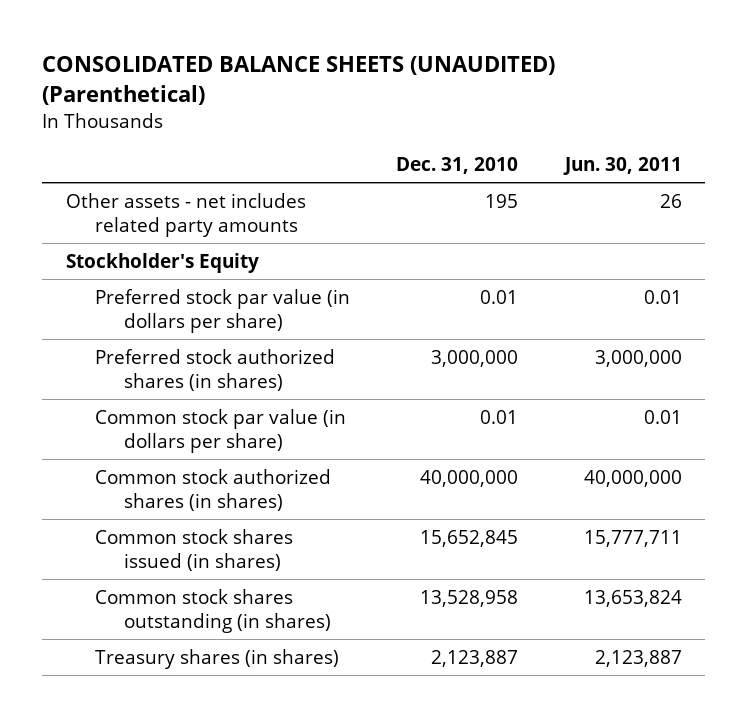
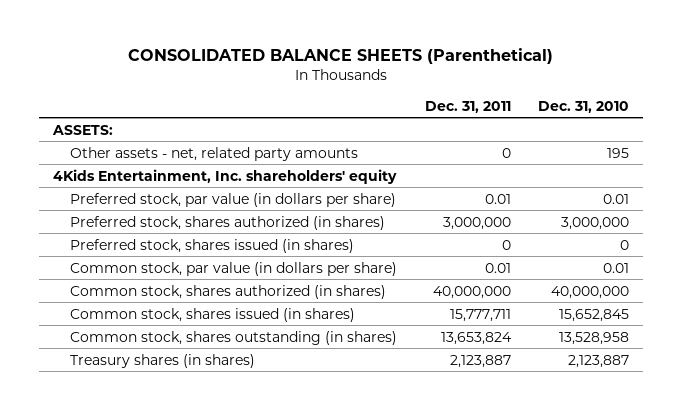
- CONSOLIDATED BALANCE SHEETS (UNAUDITED) (Parenthetical)
+ CONSOLIDATED BALANCE SHEETS (Parenthetical)
- | Dec. 31, 2010 | Jun. 30, 2011
+ | Dec. 31, 2011 | Dec. 31, 2010
- Other assets - net includes related party amounts | 195 | 26
- Stockholder's Equity
- Preferred stock par value (in dollars per share) | 0.01 | 0.01
- Preferred stock authorized shares (in shares) | 3,000,000 | 3,000,000
- Common stock par value (in dollars per share) | 0.01 | 0.01
- Common stock authorized shares (in shares) | 40,000,000 | 40,000,000
- Common stock shares issued (in shares) | 15,652,845 | 15,777,711
- Common stock shares outstanding (in shares) | 13,528,958 | 13,653,824
+ ASSETS:
+ Other assets - net, related party amounts | 0 | 195
+ 4Kids Entertainment, Inc. shareholders' equity
+ Preferred stock, par value (in dollars per share) | 0.01 | 0.01
+ Preferred stock, shares authorized (in shares) | 3,000,000 | 3,000,000
+ Preferred stock, shares issued (in shares) | 0 | 0
+ Common stock, par value (in dollars per share) | 0.01 | 0.01
+ Common stock, shares authorized (in shares) | 40,000,000 | 40,000,000
+ Common stock, shares issued (in shares) | 15,777,711 | 15,652,845
+ Common stock, shares outstanding (in shares) | 13,653,824 | 13,528,958

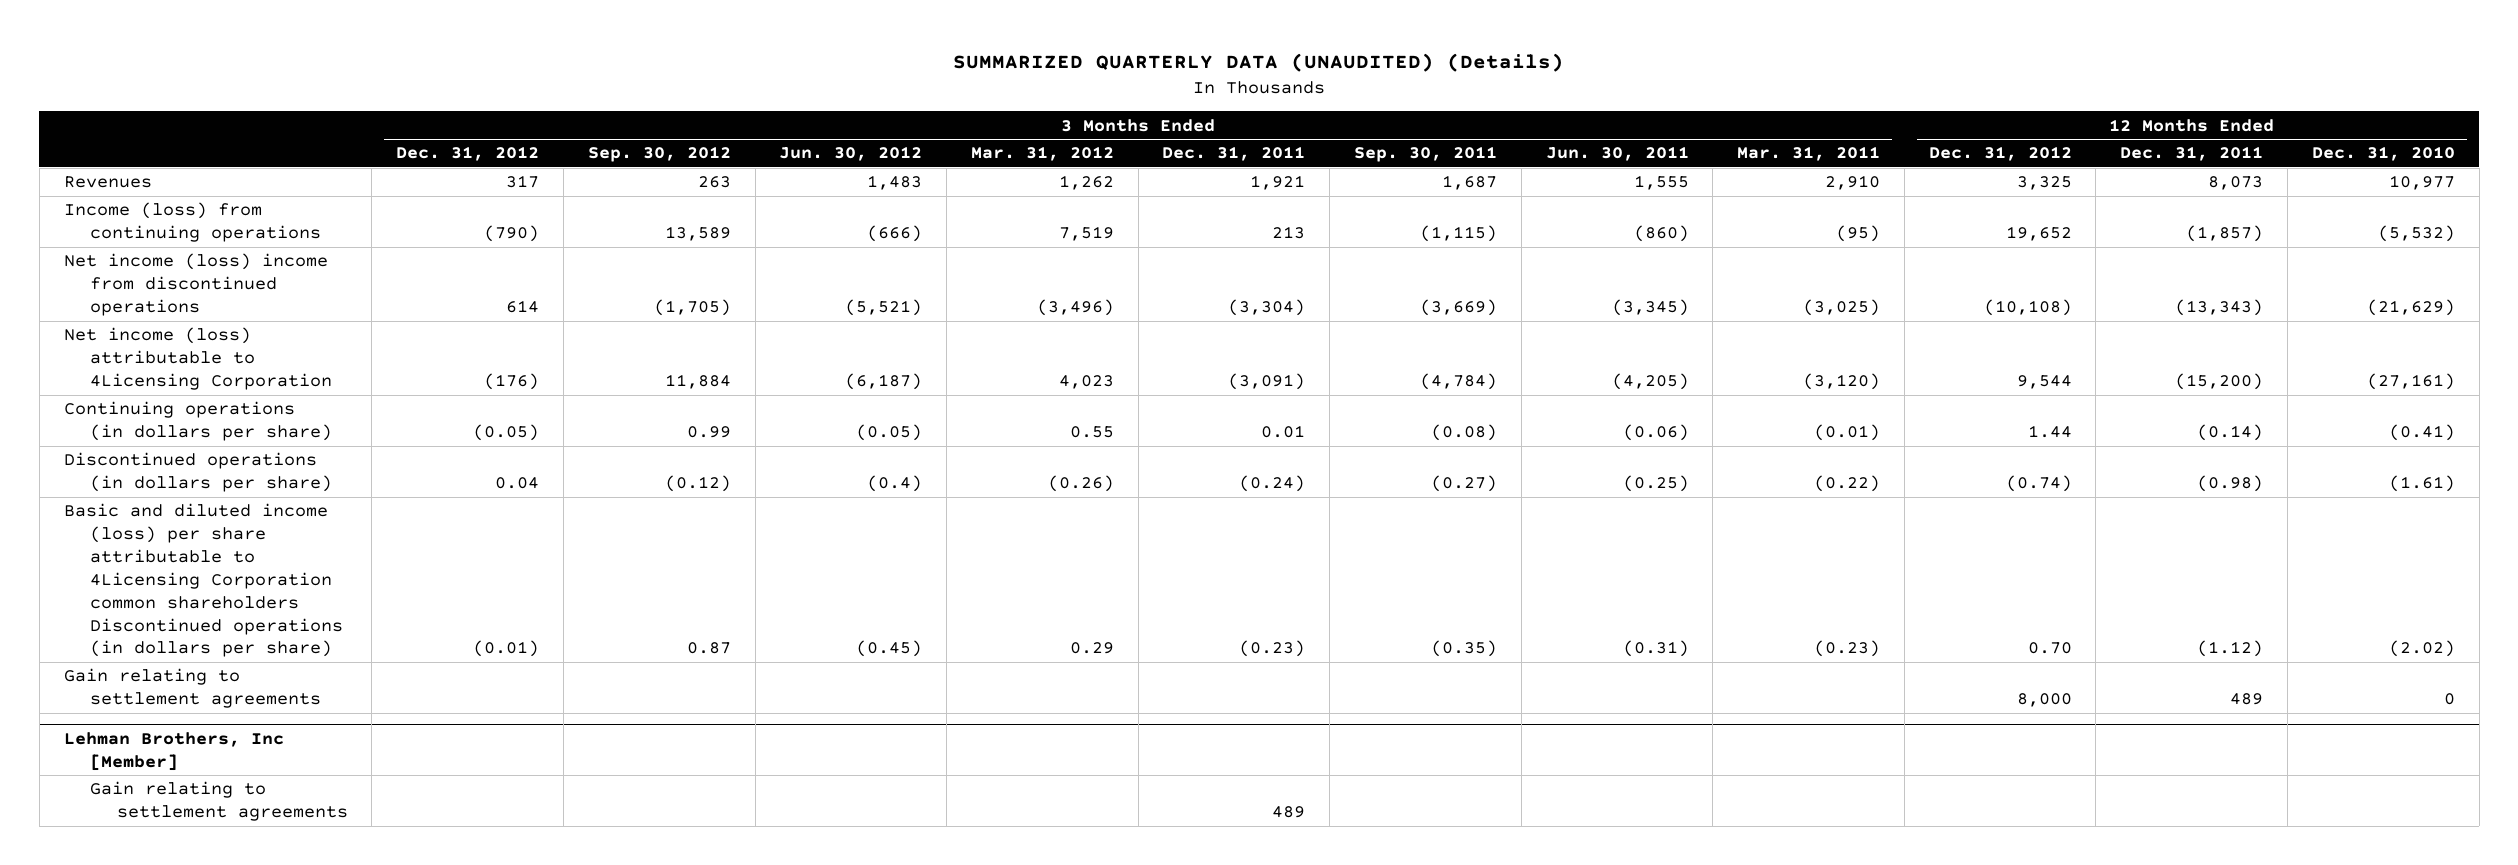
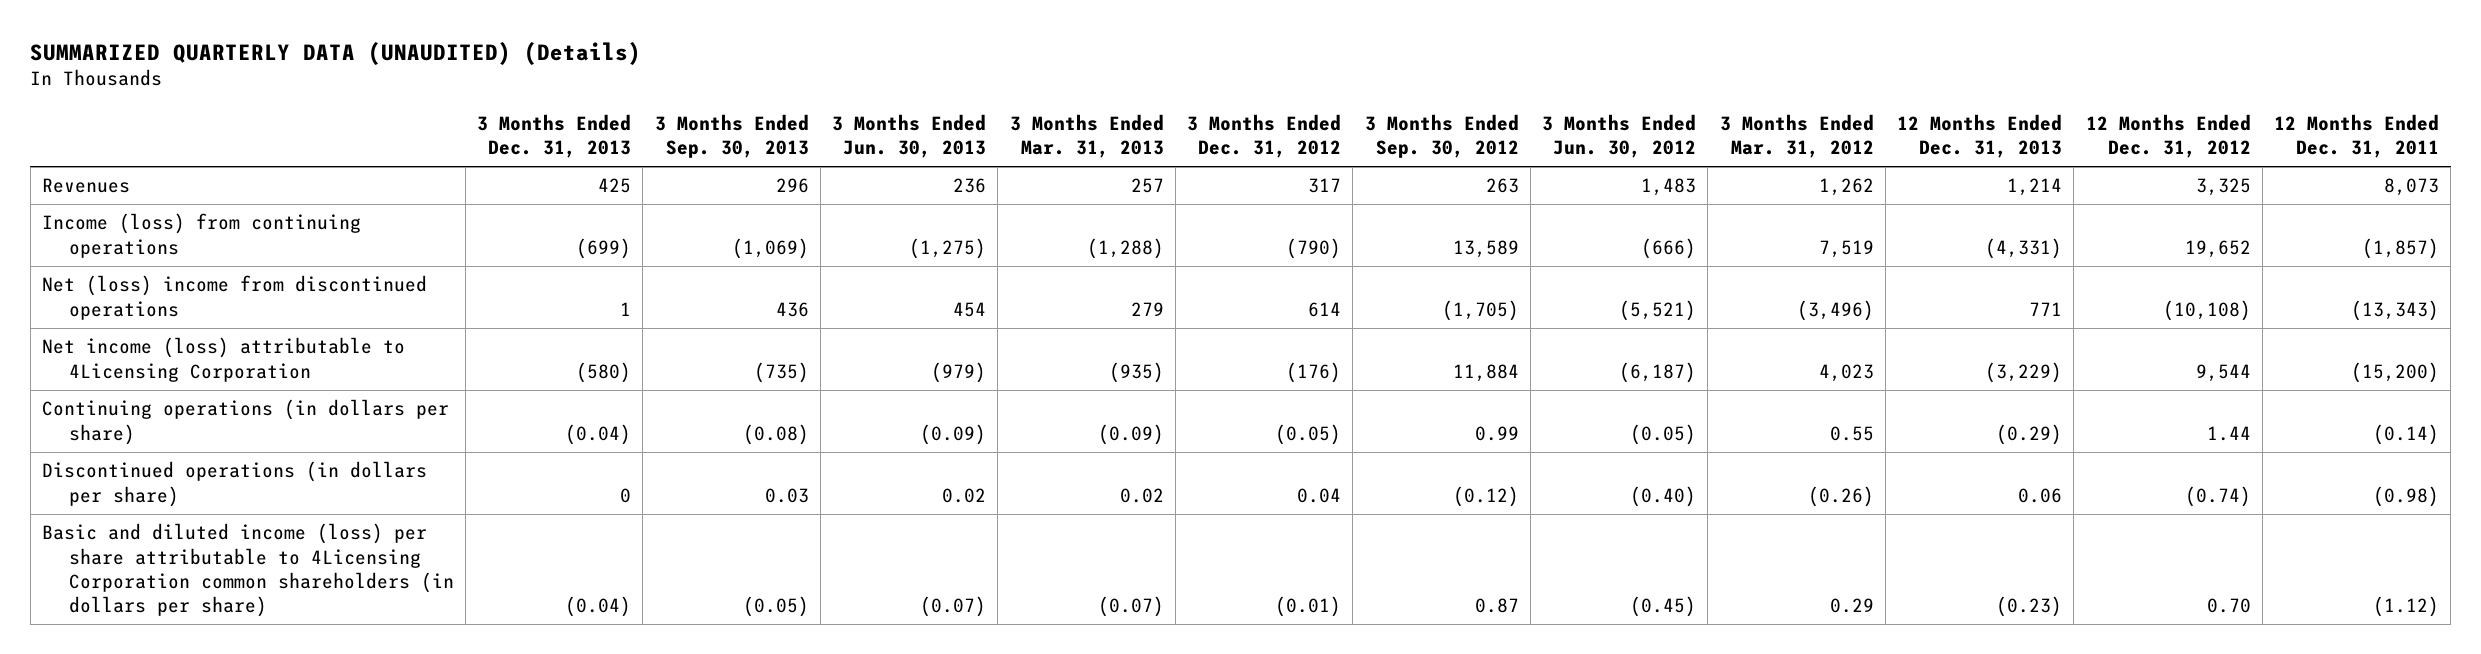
- | 3 Months Ended Dec. 31, 2012 | 3 Months Ended Sep. 30, 2012 | 3 Months Ended Jun. 30, 2012 | 3 Months Ended Mar. 31, 2012 | 3 Months Ended Dec. 31, 2011 | 3 Months Ended Sep. 30, 2011 | 3 Months Ended Jun. 30, 2011 | 3 Months Ended Mar. 31, 2011 | 12 Months Ended Dec. 31, 2012 | 12 Months Ended Dec. 31, 2011 | 12 Months Ended Dec. 31, 2010
+ | 3 Months Ended Dec. 31, 2013 | 3 Months Ended Sep. 30, 2013 | 3 Months Ended Jun. 30, 2013 | 3 Months Ended Mar. 31, 2013 | 3 Months Ended Dec. 31, 2012 | 3 Months Ended Sep. 30, 2012 | 3 Months Ended Jun. 30, 2012 | 3 Months Ended Mar. 31, 2012 | 12 Months Ended Dec. 31, 2013 | 12 Months Ended Dec. 31, 2012 | 12 Months Ended Dec. 31, 2011
- Net income (loss) income from discontinued operations | 614 | (1,705) | (5,521) | (3,496) | (3,304) | (3,669) | (3,345) | (3,025) | (10,108) | (13,343) | (21,629)
+ Net (loss) income from discontinued operations | 1 | 436 | 454 | 279 | 614 | (1,705) | (5,521) | (3,496) | 771 | (10,108) | (13,343)
- Discontinued operations (in dollars per share) | 0.04 | (0.12) | (0.4) | (0.26) | (0.24) | (0.27) | (0.25) | (0.22) | (0.74) | (0.98) | (1.61)
- Basic and diluted income (loss) per share attributable to 4Licensing Corporation common shareholders Discontinued operations (in dollars per share) | (0.01) | 0.87 | (0.45) | 0.29 | (0.23) | (0.35) | (0.31) | (0.23) | 0.70 | (1.12) | (2.02)
- Gain relating to settlement agreements | | | | | | | | | 8,000 | 489 | 0
- Lehman Brothers, Inc [Member]
- Gain relating to settlement agreements | | | | | 489 | | | | | |
+ Discontinued operations (in dollars per share) | 0 | 0.03 | 0.02 | 0.02 | 0.04 | (0.12) | (0.40) | (0.26) | 0.06 | (0.74) | (0.98)
+ Basic and diluted income (loss) per share attributable to 4Licensing Corporation common shareholders (in dollars per share) | (0.04) | (0.05) | (0.07) | (0.07) | (0.01) | 0.87 | (0.45) | 0.29 | (0.23) | 0.70 | (1.12)

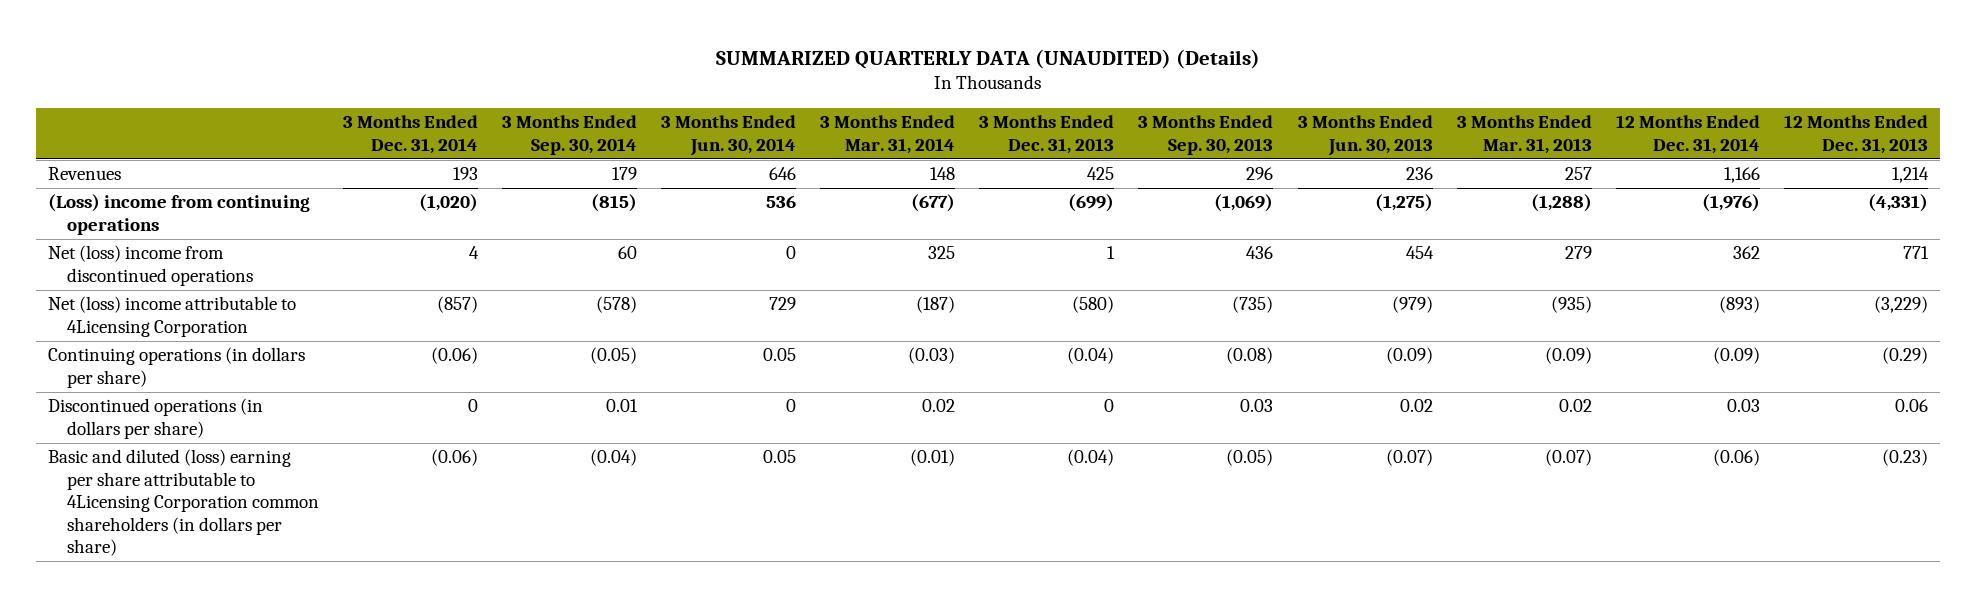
- | 3 Months Ended Dec. 31, 2013 | 3 Months Ended Sep. 30, 2013 | 3 Months Ended Jun. 30, 2013 | 3 Months Ended Mar. 31, 2013 | 3 Months Ended Dec. 31, 2012 | 3 Months Ended Sep. 30, 2012 | 3 Months Ended Jun. 30, 2012 | 3 Months Ended Mar. 31, 2012 | 12 Months Ended Dec. 31, 2013 | 12 Months Ended Dec. 31, 2012 | 12 Months Ended Dec. 31, 2011
+ | 3 Months Ended Dec. 31, 2014 | 3 Months Ended Sep. 30, 2014 | 3 Months Ended Jun. 30, 2014 | 3 Months Ended Mar. 31, 2014 | 3 Months Ended Dec. 31, 2013 | 3 Months Ended Sep. 30, 2013 | 3 Months Ended Jun. 30, 2013 | 3 Months Ended Mar. 31, 2013 | 12 Months Ended Dec. 31, 2014 | 12 Months Ended Dec. 31, 2013
- Income (loss) from continuing operations | (699) | (1,069) | (1,275) | (1,288) | (790) | 13,589 | (666) | 7,519 | (4,331) | 19,652 | (1,857)
+ (Loss) income from continuing operations | (1,020) | (815) | 536 | (677) | (699) | (1,069) | (1,275) | (1,288) | (1,976) | (4,331)
- Net income (loss) attributable to 4Licensing Corporation | (580) | (735) | (979) | (935) | (176) | 11,884 | (6,187) | 4,023 | (3,229) | 9,544 | (15,200)
+ Net (loss) income attributable to 4Licensing Corporation | (857) | (578) | 729 | (187) | (580) | (735) | (979) | (935) | (893) | (3,229)
- Basic and diluted income (loss) per share attributable to 4Licensing Corporation common shareholders (in dollars per share) | (0.04) | (0.05) | (0.07) | (0.07) | (0.01) | 0.87 | (0.45) | 0.29 | (0.23) | 0.70 | (1.12)
+ Basic and diluted (loss) earning per share attributable to 4Licensing Corporation common shareholders (in dollars per share) | (0.06) | (0.04) | 0.05 | (0.01) | (0.04) | (0.05) | (0.07) | (0.07) | (0.06) | (0.23)

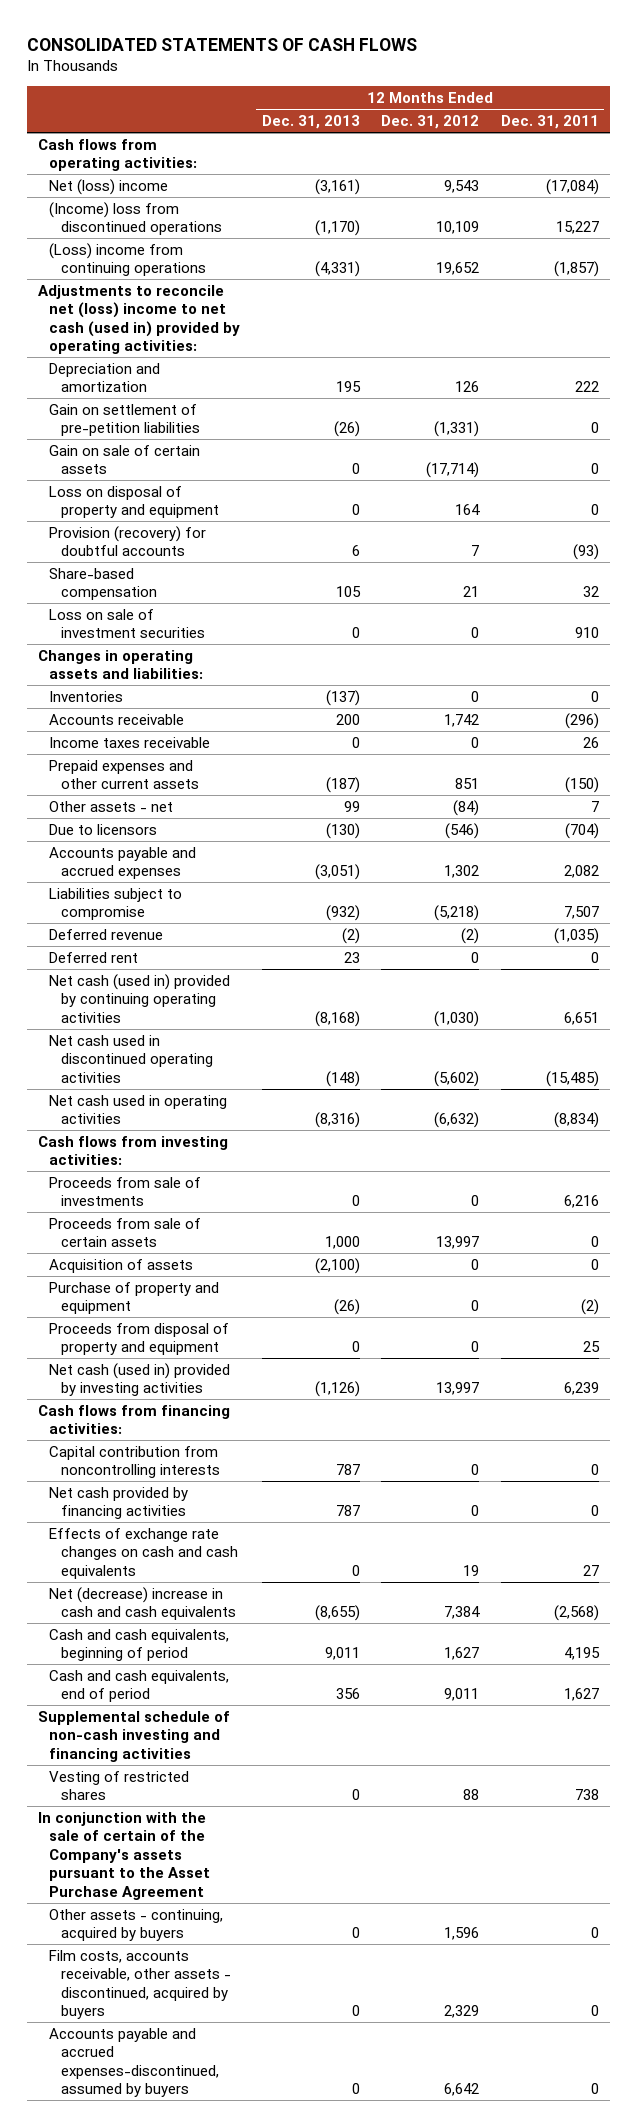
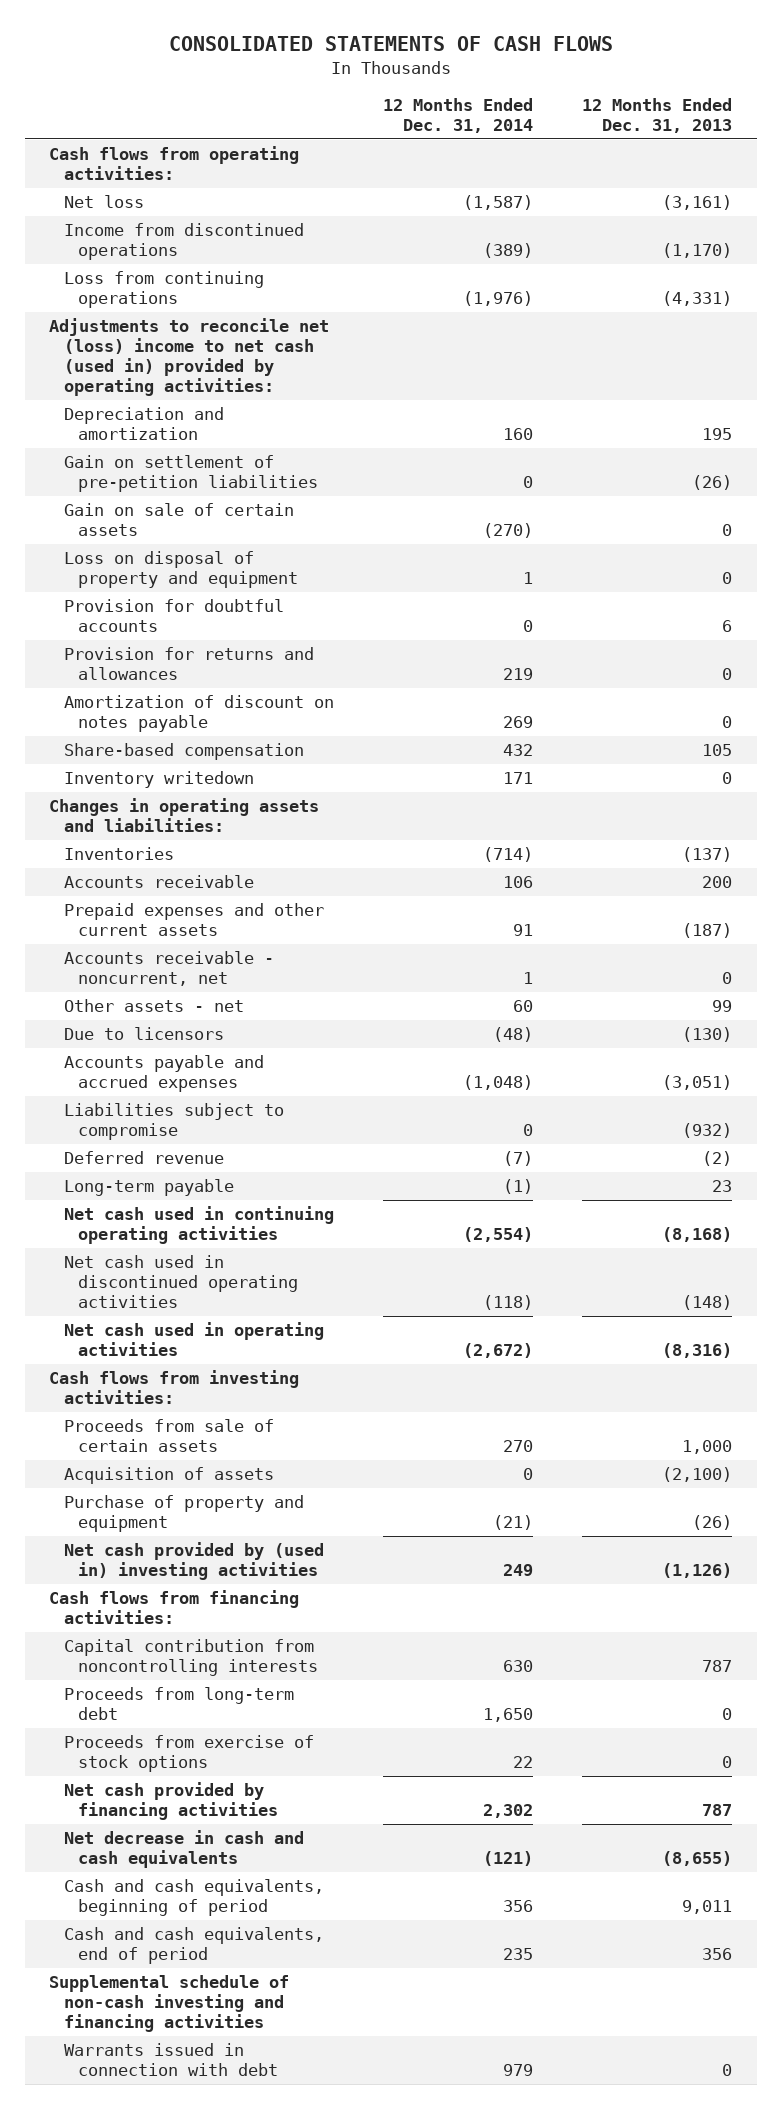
- | 12 Months Ended Dec. 31, 2013 | 12 Months Ended Dec. 31, 2012 | 12 Months Ended Dec. 31, 2011
+ | 12 Months Ended Dec. 31, 2014 | 12 Months Ended Dec. 31, 2013
- Net (loss) income | (3,161) | 9,543 | (17,084)
- (Income) loss from discontinued operations | (1,170) | 10,109 | 15,227
- (Loss) income from continuing operations | (4,331) | 19,652 | (1,857)
+ Net loss | (1,587) | (3,161)
+ Income from discontinued operations | (389) | (1,170)
+ Loss from continuing operations | (1,976) | (4,331)
- Provision (recovery) for doubtful accounts | 6 | 7 | (93)
+ Provision for doubtful accounts | 0 | 6
+ Provision for returns and allowances | 219 | 0
+ Amortization of discount on notes payable | 269 | 0
- Loss on sale of investment securities | 0 | 0 | 910
+ Inventory writedown | 171 | 0
- Income taxes receivable | 0 | 0 | 26
+ Accounts receivable - noncurrent, net | 1 | 0
- Deferred rent | 23 | 0 | 0
- Net cash (used in) provided by continuing operating activities | (8,168) | (1,030) | 6,651
+ Long-term payable | (1) | 23
+ Net cash used in continuing operating activities | (2,554) | (8,168)
- Proceeds from sale of investments | 0 | 0 | 6,216
- Proceeds from disposal of property and equipment | 0 | 0 | 25
- Net cash (used in) provided by investing activities | (1,126) | 13,997 | 6,239
+ Net cash provided by (used in) investing activities | 249 | (1,126)
+ Proceeds from long-term debt | 1,650 | 0
+ Proceeds from exercise of stock options | 22 | 0
- Effects of exchange rate changes on cash and cash equivalents | 0 | 19 | 27
- Net (decrease) increase in cash and cash equivalents | (8,655) | 7,384 | (2,568)
+ Net decrease in cash and cash equivalents | (121) | (8,655)
- Vesting of restricted shares | 0 | 88 | 738
- In conjunction with the sale of certain of the Company's assets pursuant to the Asset Purchase Agreement
- Other assets - continuing, acquired by buyers | 0 | 1,596 | 0
- Film costs, accounts receivable, other assets - discontinued, acquired by buyers | 0 | 2,329 | 0
- Accounts payable and accrued expenses-discontinued, assumed by buyers | 0 | 6,642 | 0
+ Warrants issued in connection with debt | 979 | 0

